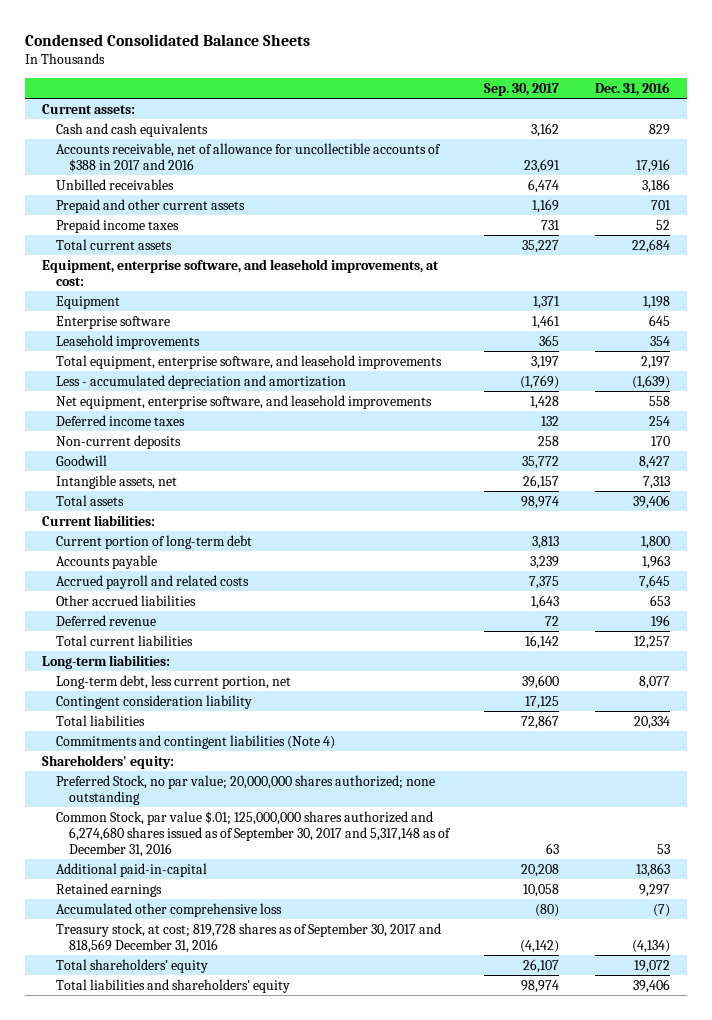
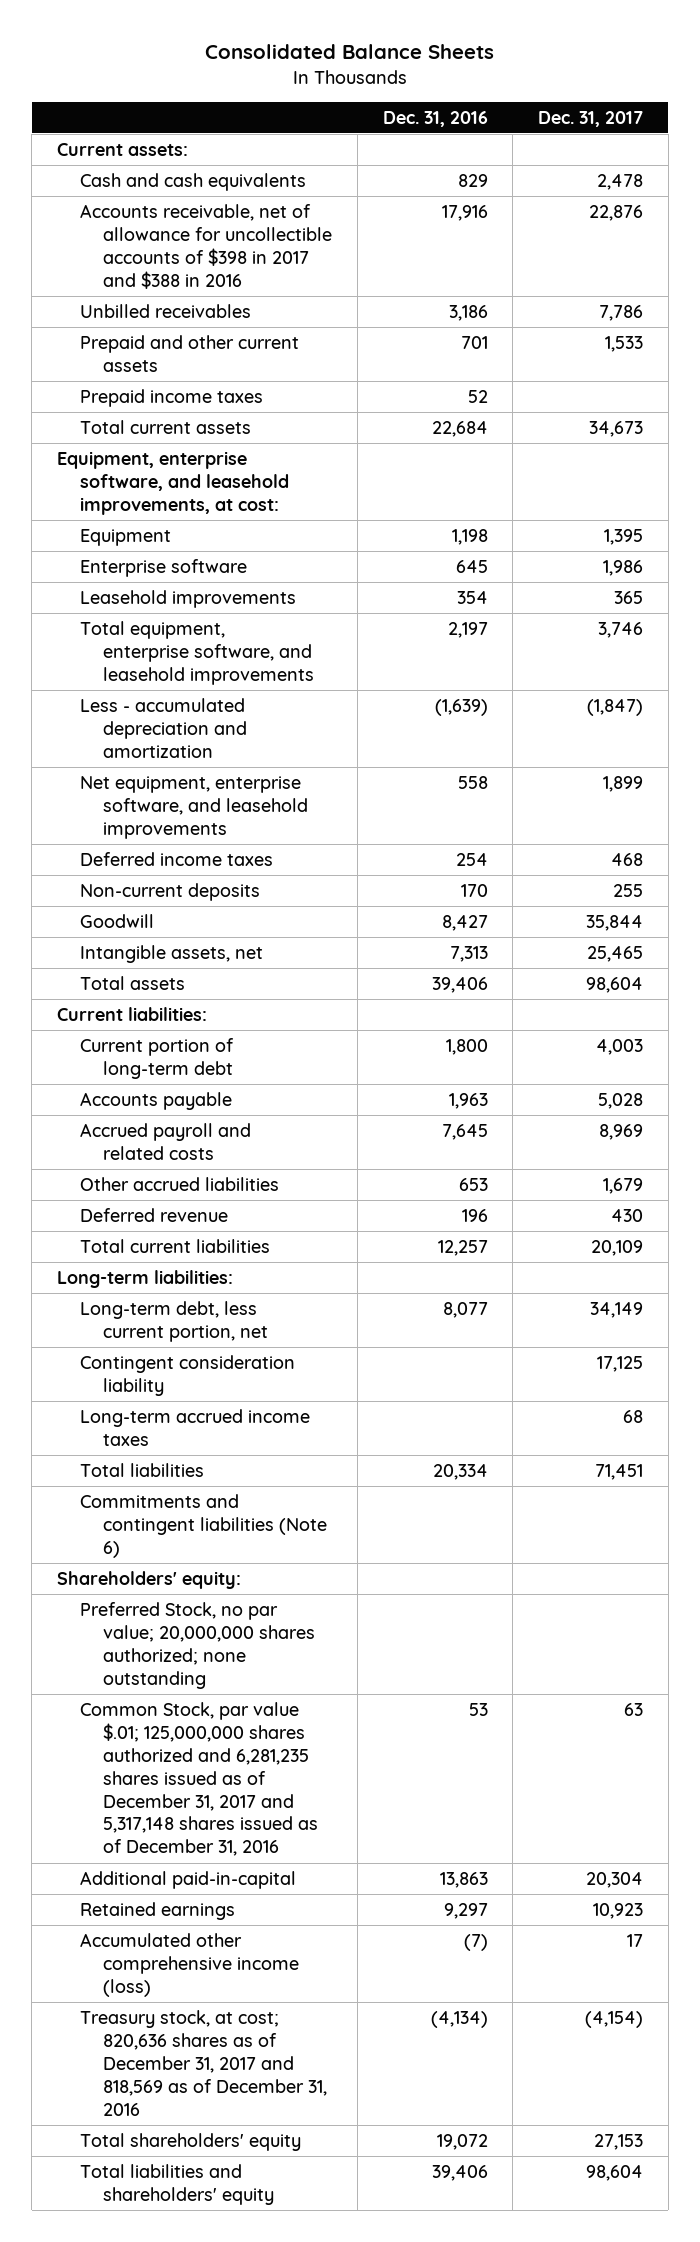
- Condensed Consolidated Balance Sheets
+ Consolidated Balance Sheets
- | Sep. 30, 2017 | Dec. 31, 2016
+ | Dec. 31, 2016 | Dec. 31, 2017
- Accounts receivable, net of allowance for uncollectible accounts of $388 in 2017 and 2016 | 23,691 | 17,916
+ Accounts receivable, net of allowance for uncollectible accounts of $398 in 2017 and $388 in 2016 | 17,916 | 22,876
+ Long-term accrued income taxes | | 68
- Commitments and contingent liabilities (Note 4)
+ Commitments and contingent liabilities (Note 6)
- Common Stock, par value $.01; 125,000,000 shares authorized and 6,274,680 shares issued as of September 30, 2017 and 5,317,148 as of December 31, 2016 | 63 | 53
+ Common Stock, par value $.01; 125,000,000 shares authorized and 6,281,235 shares issued as of December 31, 2017 and 5,317,148 shares issued as of December 31, 2016 | 53 | 63
- Accumulated other comprehensive loss | (80) | (7)
- Treasury stock, at cost; 819,728 shares as of September 30, 2017 and 818,569 December 31, 2016 | (4,142) | (4,134)
+ Accumulated other comprehensive income (loss) | (7) | 17
+ Treasury stock, at cost; 820,636 shares as of December 31, 2017 and 818,569 as of December 31, 2016 | (4,134) | (4,154)

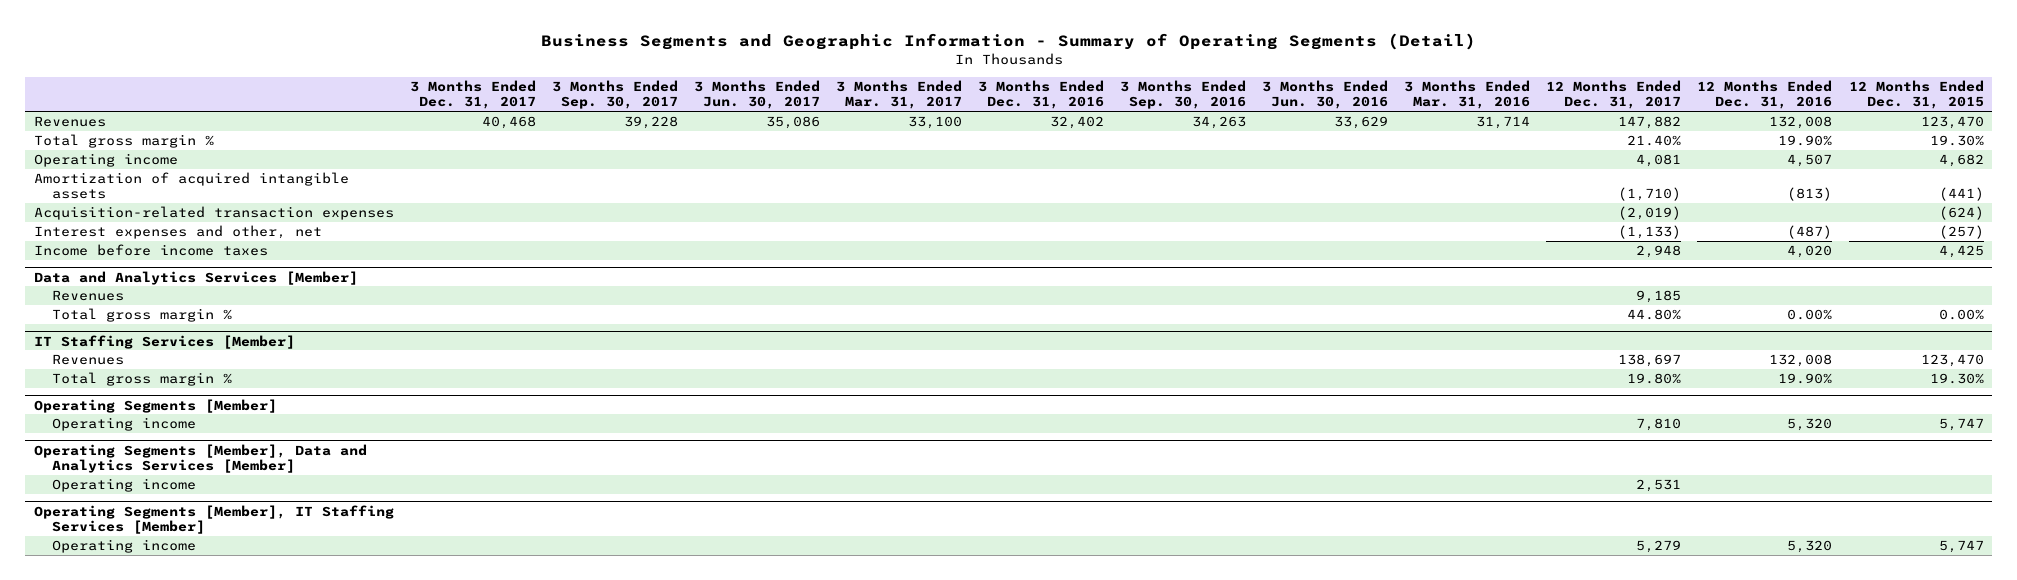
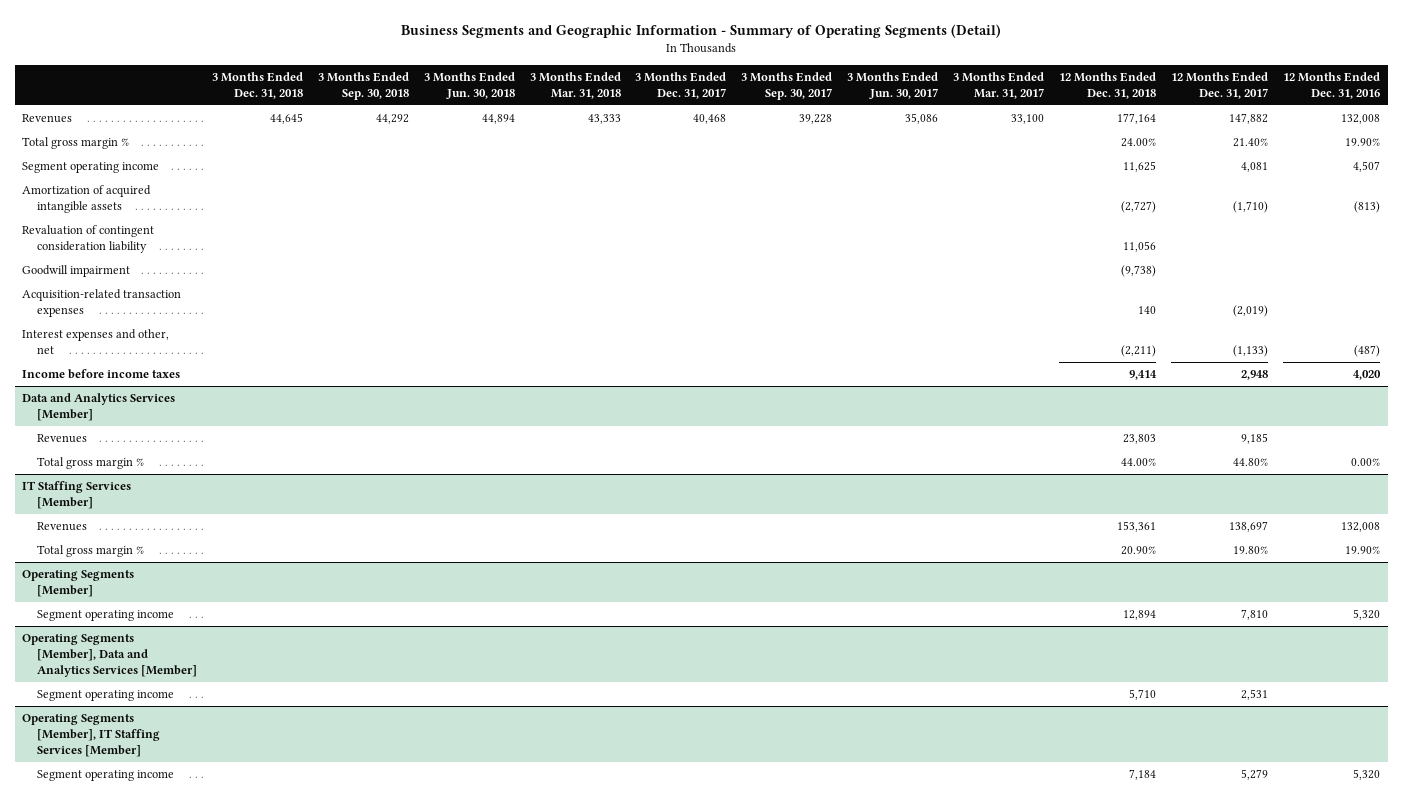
- | 3 Months Ended Dec. 31, 2017 | 3 Months Ended Sep. 30, 2017 | 3 Months Ended Jun. 30, 2017 | 3 Months Ended Mar. 31, 2017 | 3 Months Ended Dec. 31, 2016 | 3 Months Ended Sep. 30, 2016 | 3 Months Ended Jun. 30, 2016 | 3 Months Ended Mar. 31, 2016 | 12 Months Ended Dec. 31, 2017 | 12 Months Ended Dec. 31, 2016 | 12 Months Ended Dec. 31, 2015
+ | 3 Months Ended Dec. 31, 2018 | 3 Months Ended Sep. 30, 2018 | 3 Months Ended Jun. 30, 2018 | 3 Months Ended Mar. 31, 2018 | 3 Months Ended Dec. 31, 2017 | 3 Months Ended Sep. 30, 2017 | 3 Months Ended Jun. 30, 2017 | 3 Months Ended Mar. 31, 2017 | 12 Months Ended Dec. 31, 2018 | 12 Months Ended Dec. 31, 2017 | 12 Months Ended Dec. 31, 2016
- Operating income | | | | | | | | | 4,081 | 4,507 | 4,682
+ Segment operating income | | | | | | | | | 11,625 | 4,081 | 4,507
+ Revaluation of contingent consideration liability | | | | | | | | | 11,056 | |
+ Goodwill impairment | | | | | | | | | (9,738) | |
@ Operating Segments [Member]
- Operating income | | | | | | | | | 7,810 | 5,320 | 5,747
+ Segment operating income | | | | | | | | | 12,894 | 7,810 | 5,320
@ Operating Segments [Member], Data and Analytics Services [Member]
- Operating income | | | | | | | | | 2,531 | |
+ Segment operating income | | | | | | | | | 5,710 | 2,531 |
@ Operating Segments [Member], IT Staffing Services [Member]
- Operating income | | | | | | | | | 5,279 | 5,320 | 5,747
+ Segment operating income | | | | | | | | | 7,184 | 5,279 | 5,320

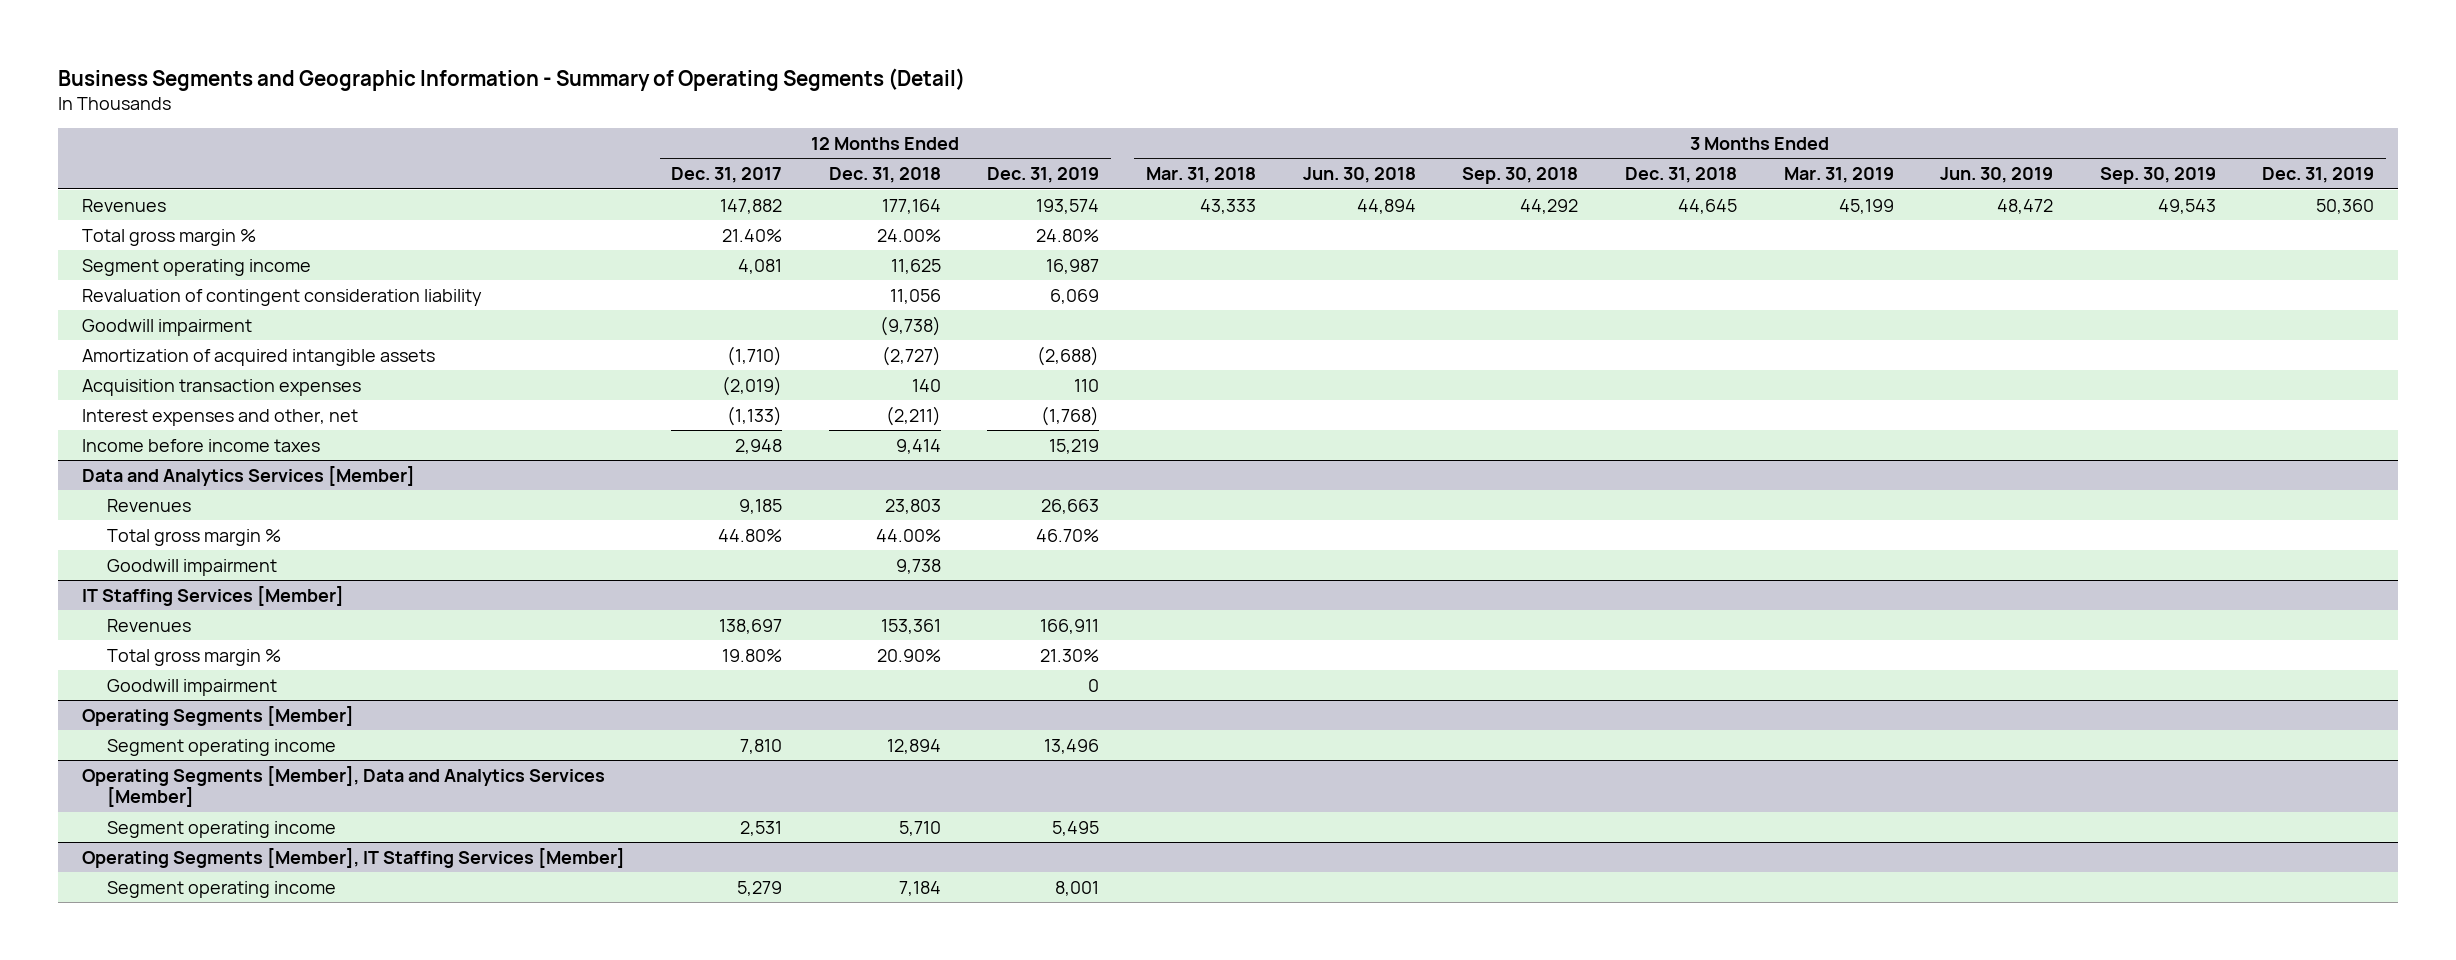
- | 3 Months Ended Dec. 31, 2018 | 3 Months Ended Sep. 30, 2018 | 3 Months Ended Jun. 30, 2018 | 3 Months Ended Mar. 31, 2018 | 3 Months Ended Dec. 31, 2017 | 3 Months Ended Sep. 30, 2017 | 3 Months Ended Jun. 30, 2017 | 3 Months Ended Mar. 31, 2017 | 12 Months Ended Dec. 31, 2018 | 12 Months Ended Dec. 31, 2017 | 12 Months Ended Dec. 31, 2016
+ | 12 Months Ended Dec. 31, 2017 | 12 Months Ended Dec. 31, 2018 | 12 Months Ended Dec. 31, 2019 | 3 Months Ended Mar. 31, 2018 | 3 Months Ended Jun. 30, 2018 | 3 Months Ended Sep. 30, 2018 | 3 Months Ended Dec. 31, 2018 | 3 Months Ended Mar. 31, 2019 | 3 Months Ended Jun. 30, 2019 | 3 Months Ended Sep. 30, 2019 | 3 Months Ended Dec. 31, 2019
- Acquisition-related transaction expenses | | | | | | | | | 140 | (2,019) |
moved down: Amortization of acquired intangible assets | (1,710) | (2,727) | (2,688) | | | | | | | |
+ Acquisition transaction expenses | (2,019) | 140 | 110 | | | | | | | |
@ Data and Analytics Services [Member]
+ Goodwill impairment | | 9,738 | | | | | | | | |
@ IT Staffing Services [Member]
+ Goodwill impairment | | | 0 | | | | | | | |

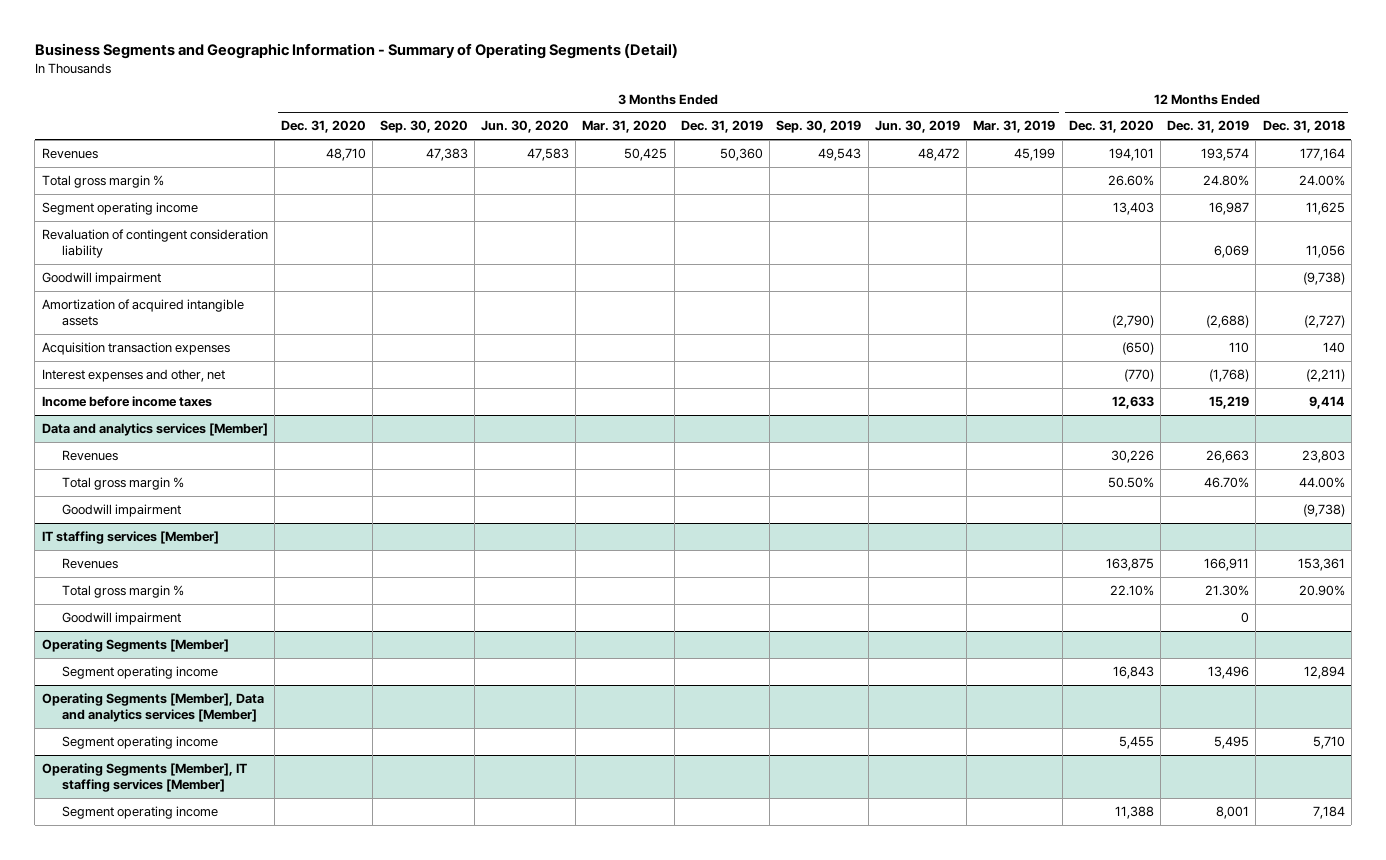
- | 12 Months Ended Dec. 31, 2017 | 12 Months Ended Dec. 31, 2018 | 12 Months Ended Dec. 31, 2019 | 3 Months Ended Mar. 31, 2018 | 3 Months Ended Jun. 30, 2018 | 3 Months Ended Sep. 30, 2018 | 3 Months Ended Dec. 31, 2018 | 3 Months Ended Mar. 31, 2019 | 3 Months Ended Jun. 30, 2019 | 3 Months Ended Sep. 30, 2019 | 3 Months Ended Dec. 31, 2019
+ | 3 Months Ended Dec. 31, 2020 | 3 Months Ended Sep. 30, 2020 | 3 Months Ended Jun. 30, 2020 | 3 Months Ended Mar. 31, 2020 | 3 Months Ended Dec. 31, 2019 | 3 Months Ended Sep. 30, 2019 | 3 Months Ended Jun. 30, 2019 | 3 Months Ended Mar. 31, 2019 | 12 Months Ended Dec. 31, 2020 | 12 Months Ended Dec. 31, 2019 | 12 Months Ended Dec. 31, 2018
- Data and Analytics Services [Member]
+ Data and analytics services [Member]
- Goodwill impairment | | 9,738 | | | | | | | | |
- IT Staffing Services [Member]
+ Goodwill impairment | | | | | | | | | | | (9,738)
+ IT staffing services [Member]
- Operating Segments [Member], Data and Analytics Services [Member]
+ Operating Segments [Member], Data and analytics services [Member]
- Operating Segments [Member], IT Staffing Services [Member]
+ Operating Segments [Member], IT staffing services [Member]

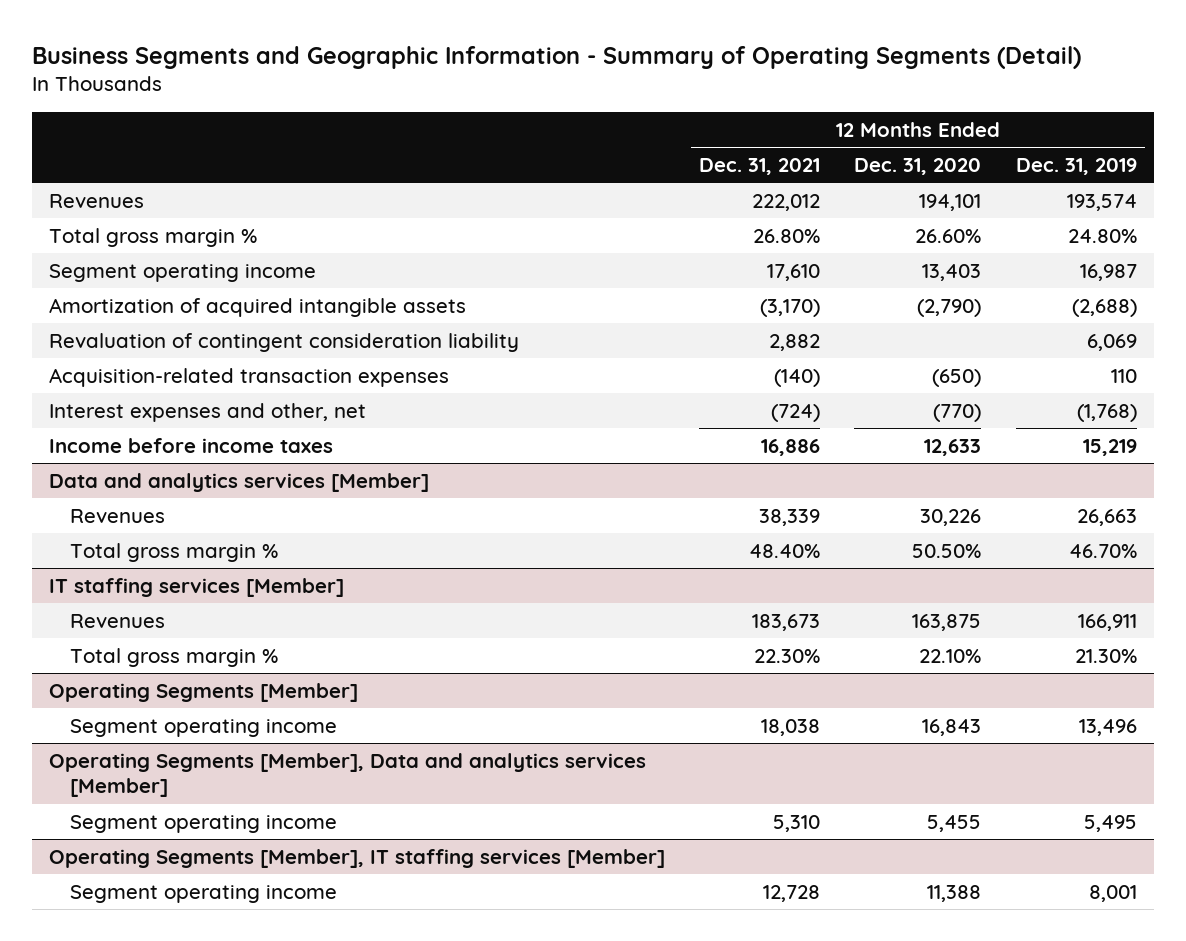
- | 3 Months Ended Dec. 31, 2020 | 3 Months Ended Sep. 30, 2020 | 3 Months Ended Jun. 30, 2020 | 3 Months Ended Mar. 31, 2020 | 3 Months Ended Dec. 31, 2019 | 3 Months Ended Sep. 30, 2019 | 3 Months Ended Jun. 30, 2019 | 3 Months Ended Mar. 31, 2019 | 12 Months Ended Dec. 31, 2020 | 12 Months Ended Dec. 31, 2019 | 12 Months Ended Dec. 31, 2018
+ | 12 Months Ended Dec. 31, 2021 | 12 Months Ended Dec. 31, 2020 | 12 Months Ended Dec. 31, 2019
- Goodwill impairment | | | | | | | | | | | (9,738)
- Acquisition transaction expenses | | | | | | | | | (650) | 110 | 140
moved down: Revaluation of contingent consideration liability | 2,882 | | 6,069
+ Acquisition-related transaction expenses | (140) | (650) | 110
@ Data and analytics services [Member]
- Goodwill impairment | | | | | | | | | | | (9,738)
@ IT staffing services [Member]
- Goodwill impairment | | | | | | | | | | 0 |

